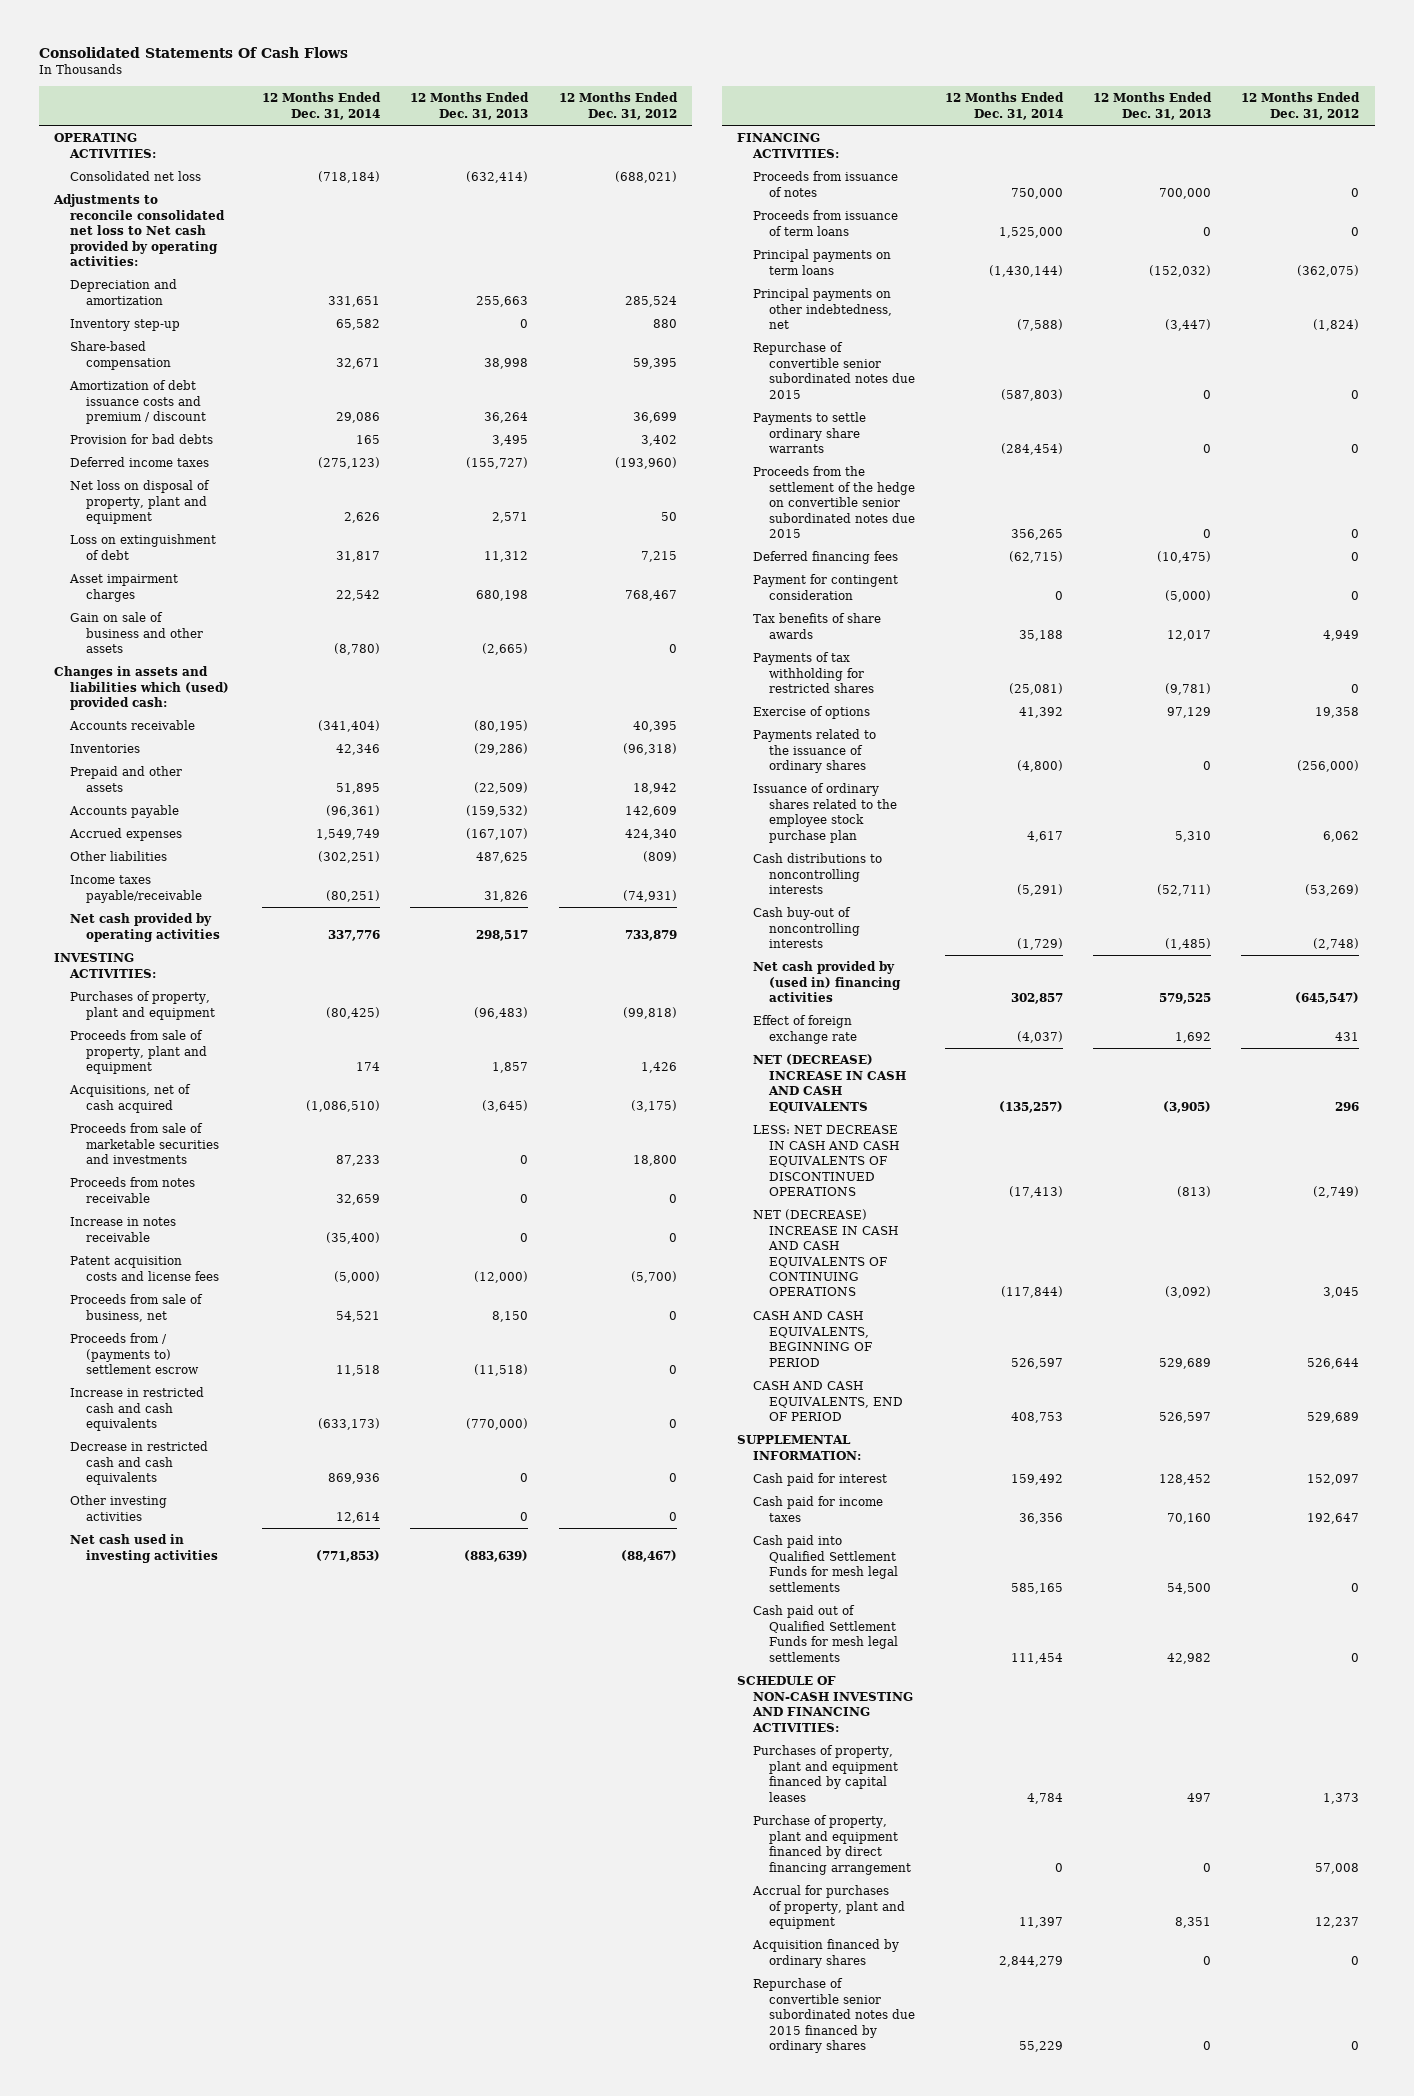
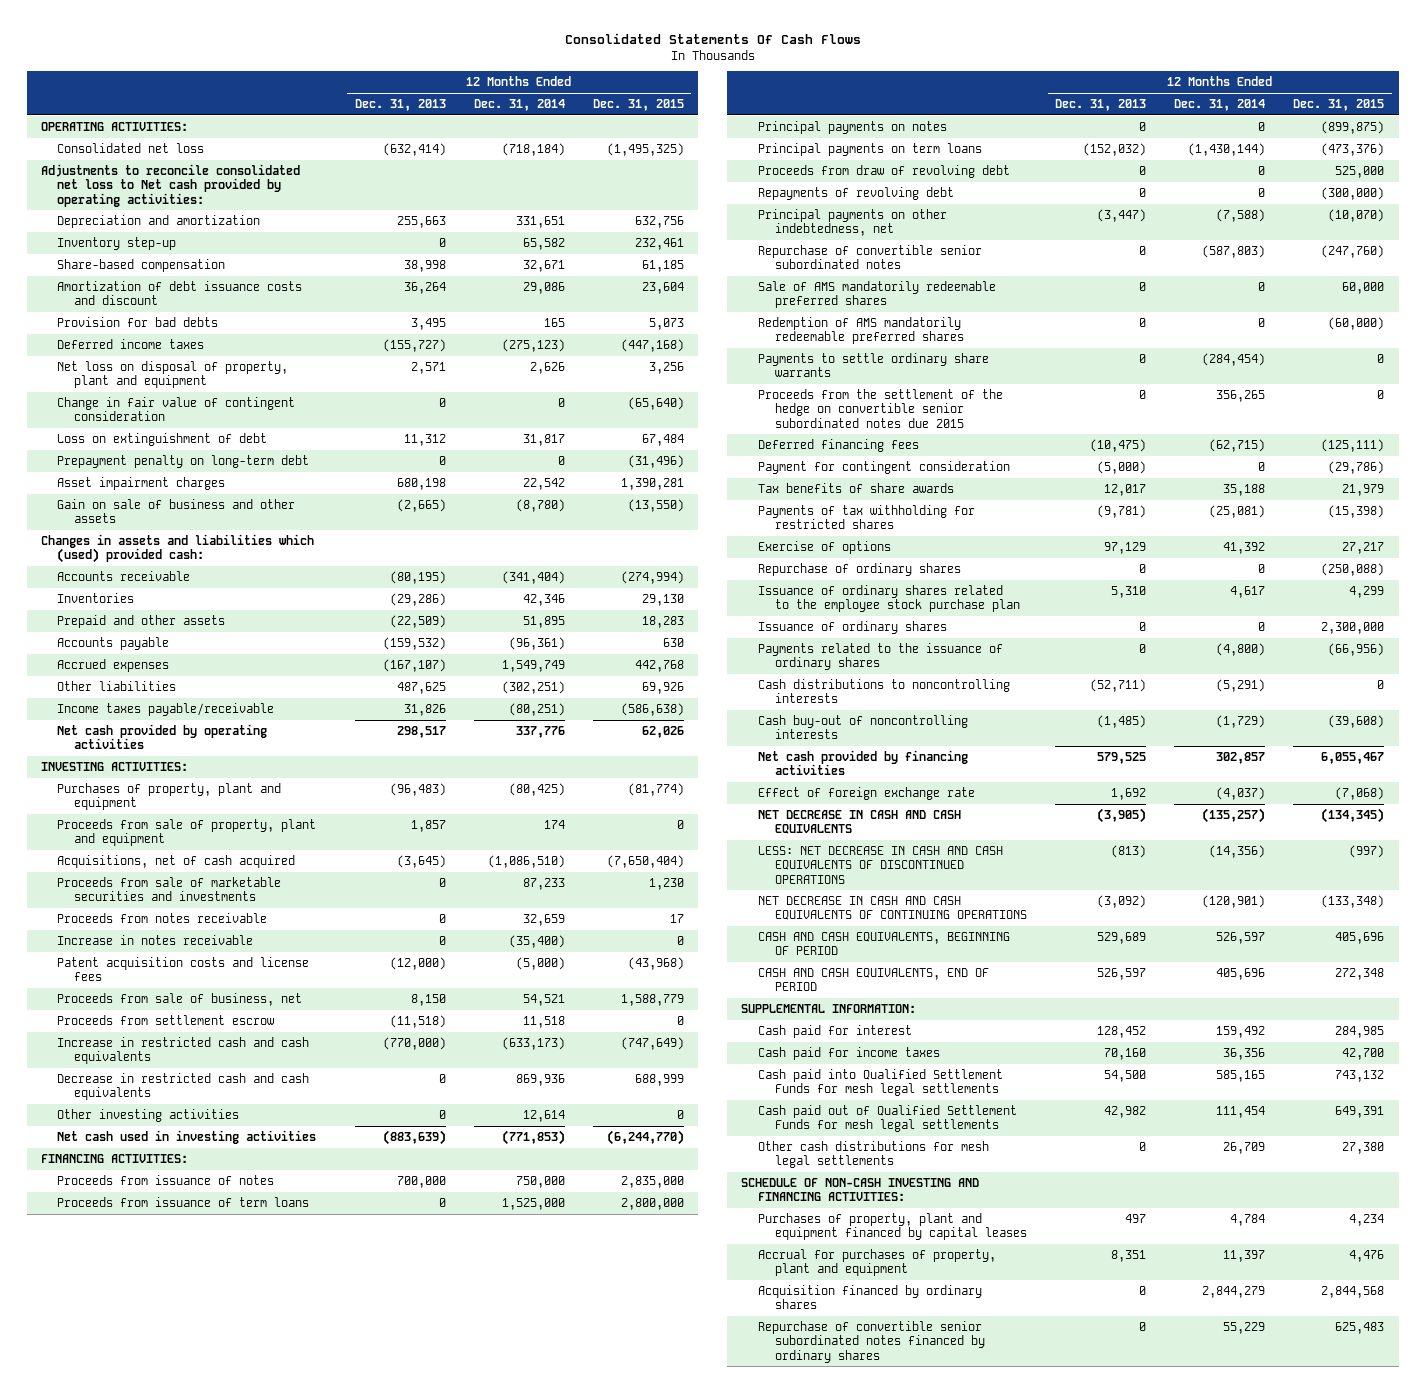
- | 12 Months Ended Dec. 31, 2014 | 12 Months Ended Dec. 31, 2013 | 12 Months Ended Dec. 31, 2012
+ | 12 Months Ended Dec. 31, 2013 | 12 Months Ended Dec. 31, 2014 | 12 Months Ended Dec. 31, 2015
- Amortization of debt issuance costs and premium / discount | 29,086 | 36,264 | 36,699
+ Amortization of debt issuance costs and discount | 36,264 | 29,086 | 23,604
+ Change in fair value of contingent consideration | 0 | 0 | (65,640)
+ Prepayment penalty on long-term debt | 0 | 0 | (31,496)
- Proceeds from / (payments to) settlement escrow | 11,518 | (11,518) | 0
+ Proceeds from settlement escrow | (11,518) | 11,518 | 0
+ Principal payments on notes | 0 | 0 | (899,875)
+ Proceeds from draw of revolving debt | 0 | 0 | 525,000
+ Repayments of revolving debt | 0 | 0 | (300,000)
- Repurchase of convertible senior subordinated notes due 2015 | (587,803) | 0 | 0
+ Repurchase of convertible senior subordinated notes | 0 | (587,803) | (247,760)
+ Sale of AMS mandatorily redeemable preferred shares | 0 | 0 | 60,000
+ Redemption of AMS mandatorily redeemable preferred shares | 0 | 0 | (60,000)
+ Repurchase of ordinary shares | 0 | 0 | (250,088)
+ Issuance of ordinary shares | 0 | 0 | 2,300,000
moved down: Payments related to the issuance of ordinary shares | 0 | (4,800) | (66,956)
- Net cash provided by (used in) financing activities | 302,857 | 579,525 | (645,547)
+ Net cash provided by financing activities | 579,525 | 302,857 | 6,055,467
- NET (DECREASE) INCREASE IN CASH AND CASH EQUIVALENTS | (135,257) | (3,905) | 296
- LESS: NET DECREASE IN CASH AND CASH EQUIVALENTS OF DISCONTINUED OPERATIONS | (17,413) | (813) | (2,749)
- NET (DECREASE) INCREASE IN CASH AND CASH EQUIVALENTS OF CONTINUING OPERATIONS | (117,844) | (3,092) | 3,045
+ NET DECREASE IN CASH AND CASH EQUIVALENTS | (3,905) | (135,257) | (134,345)
+ LESS: NET DECREASE IN CASH AND CASH EQUIVALENTS OF DISCONTINUED OPERATIONS | (813) | (14,356) | (997)
+ NET DECREASE IN CASH AND CASH EQUIVALENTS OF CONTINUING OPERATIONS | (3,092) | (120,901) | (133,348)
- CASH AND CASH EQUIVALENTS, END OF PERIOD | 408,753 | 526,597 | 529,689
+ CASH AND CASH EQUIVALENTS, END OF PERIOD | 526,597 | 405,696 | 272,348
+ Other cash distributions for mesh legal settlements | 0 | 26,709 | 27,380
- Purchase of property, plant and equipment financed by direct financing arrangement | 0 | 0 | 57,008
- Repurchase of convertible senior subordinated notes due 2015 financed by ordinary shares | 55,229 | 0 | 0
+ Repurchase of convertible senior subordinated notes financed by ordinary shares | 0 | 55,229 | 625,483

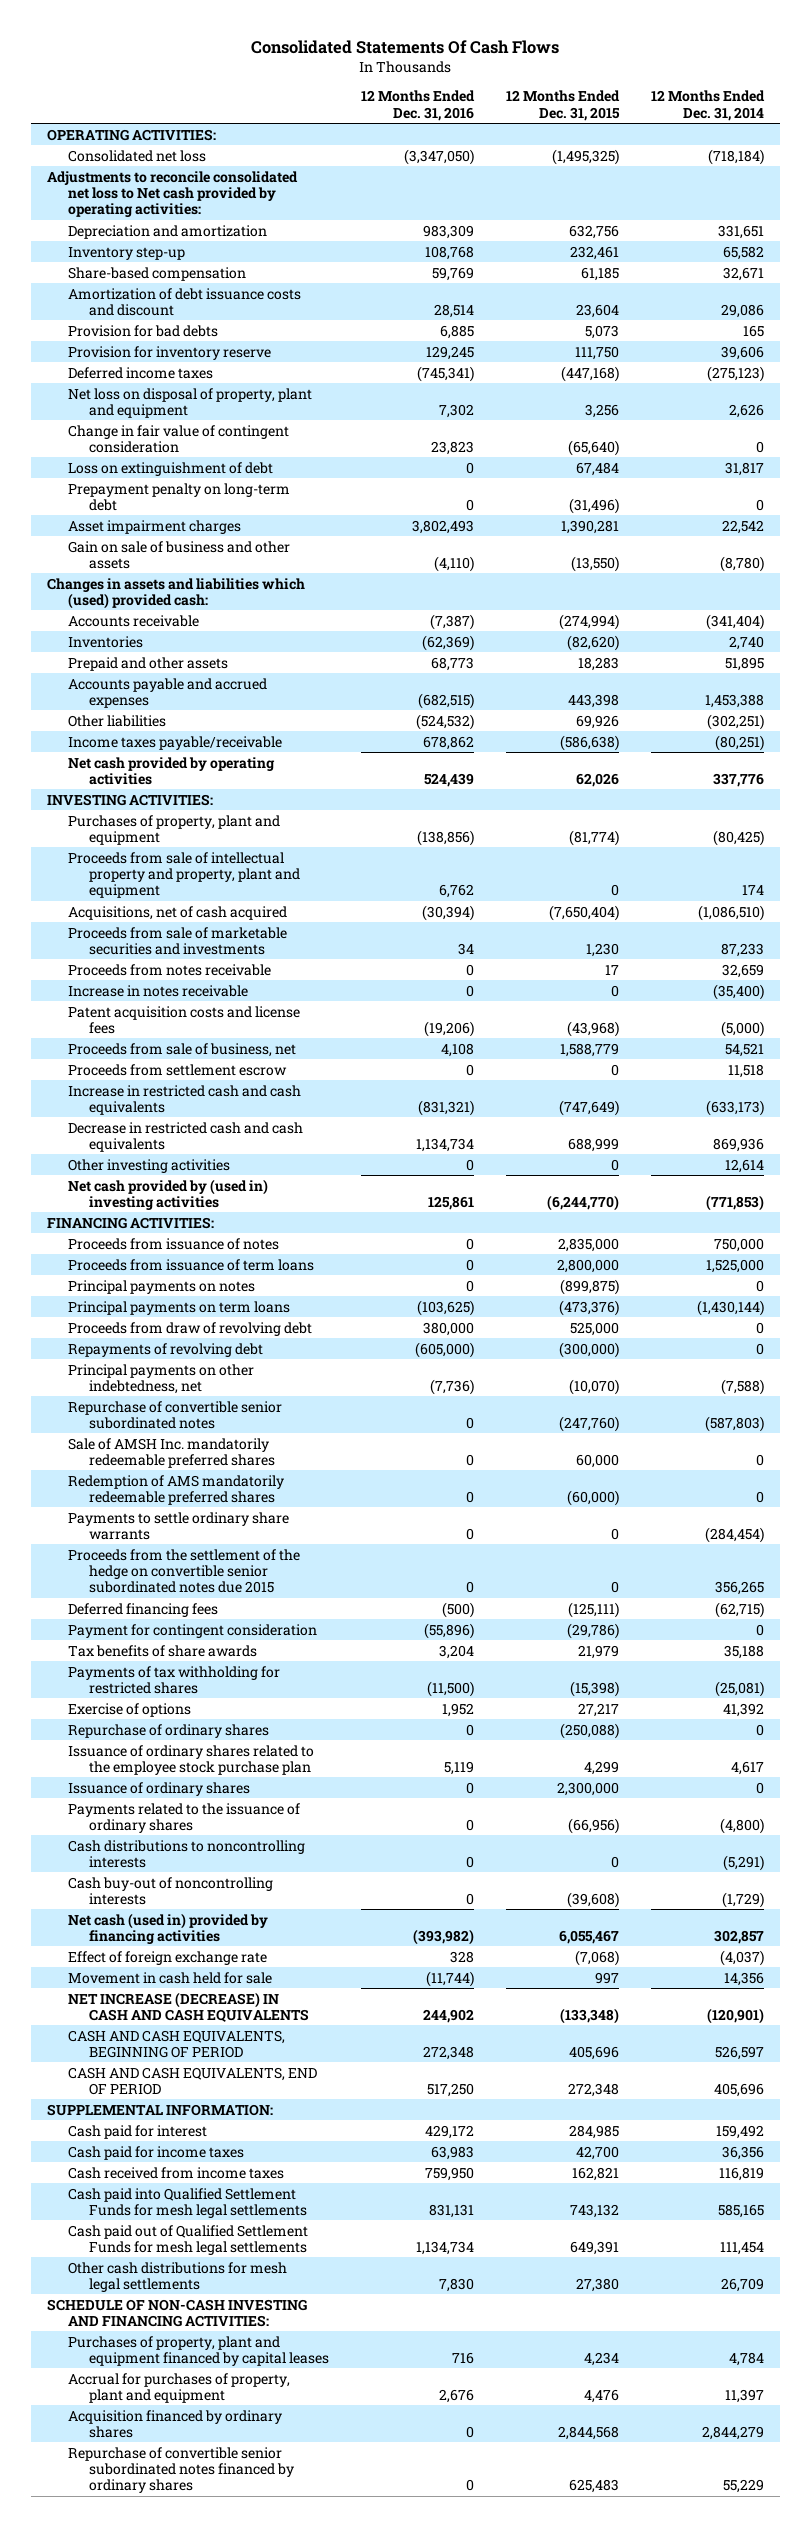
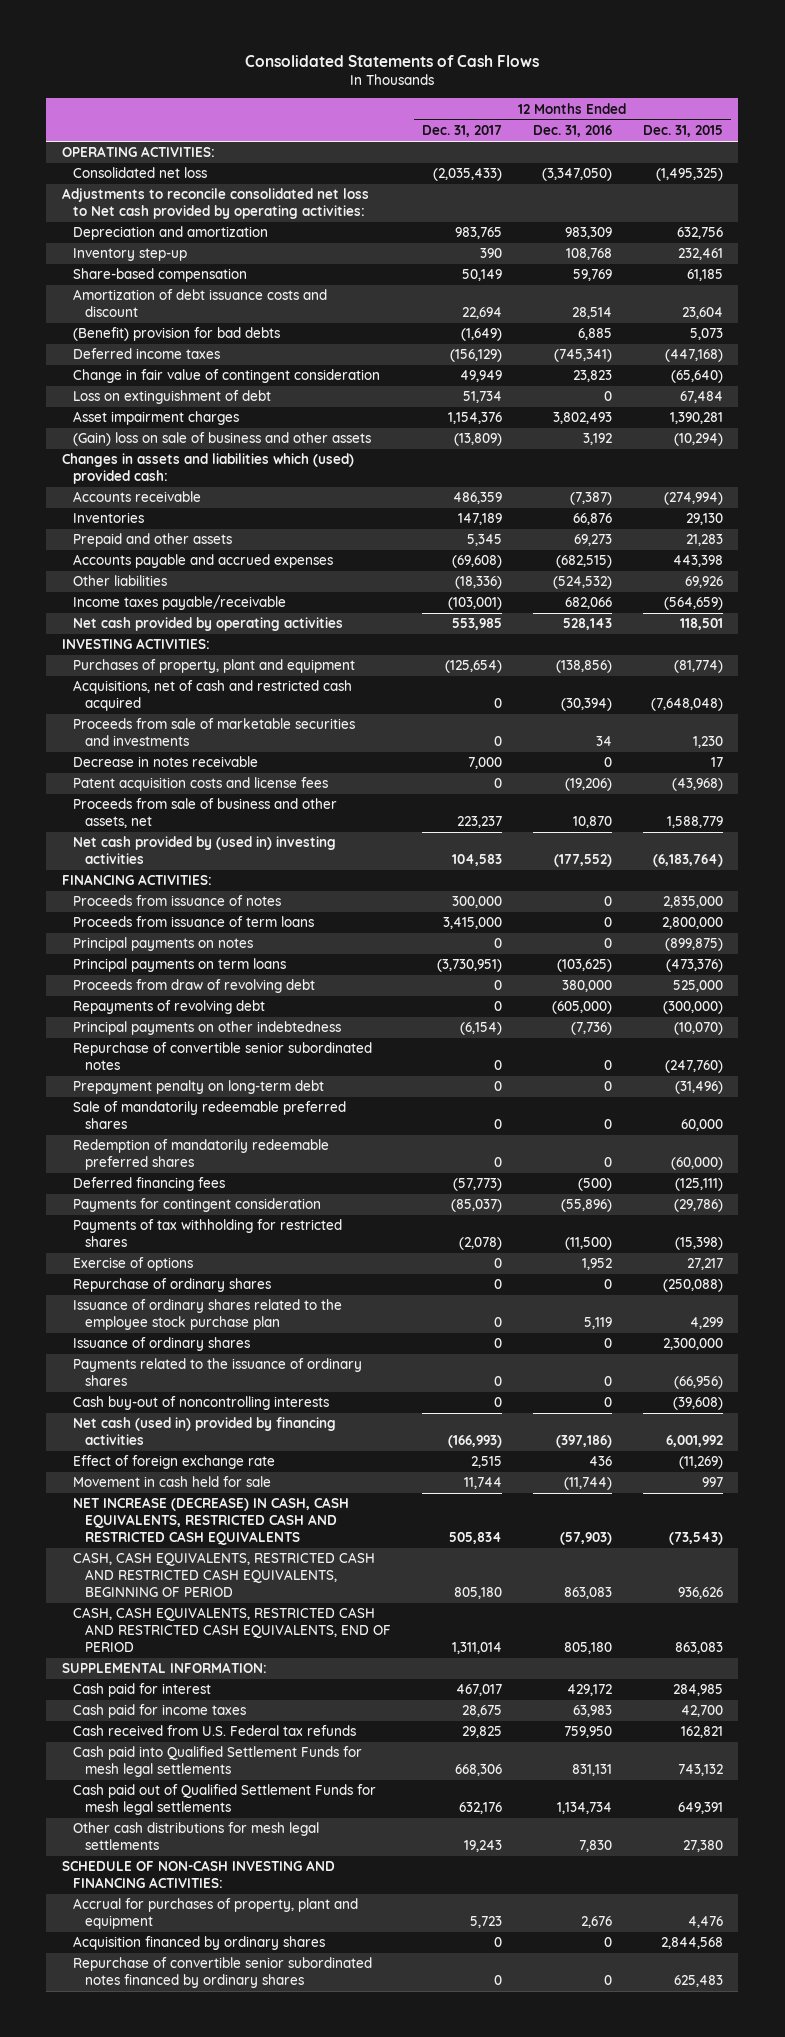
- Consolidated Statements Of Cash Flows
+ Consolidated Statements of Cash Flows
- | 12 Months Ended Dec. 31, 2016 | 12 Months Ended Dec. 31, 2015 | 12 Months Ended Dec. 31, 2014
+ | 12 Months Ended Dec. 31, 2017 | 12 Months Ended Dec. 31, 2016 | 12 Months Ended Dec. 31, 2015
- Provision for bad debts | 6,885 | 5,073 | 165
- Provision for inventory reserve | 129,245 | 111,750 | 39,606
+ (Benefit) provision for bad debts | (1,649) | 6,885 | 5,073
- Net loss on disposal of property, plant and equipment | 7,302 | 3,256 | 2,626
- Gain on sale of business and other assets | (4,110) | (13,550) | (8,780)
+ (Gain) loss on sale of business and other assets | (13,809) | 3,192 | (10,294)
- Inventories | (62,369) | (82,620) | 2,740
- Prepaid and other assets | 68,773 | 18,283 | 51,895
+ Inventories | 147,189 | 66,876 | 29,130
+ Prepaid and other assets | 5,345 | 69,273 | 21,283
- Income taxes payable/receivable | 678,862 | (586,638) | (80,251)
- Net cash provided by operating activities | 524,439 | 62,026 | 337,776
+ Income taxes payable/receivable | (103,001) | 682,066 | (564,659)
+ Net cash provided by operating activities | 553,985 | 528,143 | 118,501
- Proceeds from sale of intellectual property and property, plant and equipment | 6,762 | 0 | 174
- Acquisitions, net of cash acquired | (30,394) | (7,650,404) | (1,086,510)
+ Acquisitions, net of cash and restricted cash acquired | 0 | (30,394) | (7,648,048)
- Proceeds from notes receivable | 0 | 17 | 32,659
- Increase in notes receivable | 0 | 0 | (35,400)
+ Decrease in notes receivable | 7,000 | 0 | 17
- Proceeds from sale of business, net | 4,108 | 1,588,779 | 54,521
- Proceeds from settlement escrow | 0 | 0 | 11,518
- Increase in restricted cash and cash equivalents | (831,321) | (747,649) | (633,173)
- Decrease in restricted cash and cash equivalents | 1,134,734 | 688,999 | 869,936
- Other investing activities | 0 | 0 | 12,614
- Net cash provided by (used in) investing activities | 125,861 | (6,244,770) | (771,853)
+ Proceeds from sale of business and other assets, net | 223,237 | 10,870 | 1,588,779
+ Net cash provided by (used in) investing activities | 104,583 | (177,552) | (6,183,764)
- Principal payments on other indebtedness, net | (7,736) | (10,070) | (7,588)
+ Principal payments on other indebtedness | (6,154) | (7,736) | (10,070)
- Sale of AMSH Inc. mandatorily redeemable preferred shares | 0 | 60,000 | 0
- Redemption of AMS mandatorily redeemable preferred shares | 0 | (60,000) | 0
- Payments to settle ordinary share warrants | 0 | 0 | (284,454)
- Proceeds from the settlement of the hedge on convertible senior subordinated notes due 2015 | 0 | 0 | 356,265
moved down: Prepayment penalty on long-term debt | 0 | 0 | (31,496)
+ Sale of mandatorily redeemable preferred shares | 0 | 0 | 60,000
+ Redemption of mandatorily redeemable preferred shares | 0 | 0 | (60,000)
- Payment for contingent consideration | (55,896) | (29,786) | 0
- Tax benefits of share awards | 3,204 | 21,979 | 35,188
+ Payments for contingent consideration | (85,037) | (55,896) | (29,786)
- Cash distributions to noncontrolling interests | 0 | 0 | (5,291)
- Net cash (used in) provided by financing activities | (393,982) | 6,055,467 | 302,857
- Effect of foreign exchange rate | 328 | (7,068) | (4,037)
+ Net cash (used in) provided by financing activities | (166,993) | (397,186) | 6,001,992
+ Effect of foreign exchange rate | 2,515 | 436 | (11,269)
- NET INCREASE (DECREASE) IN CASH AND CASH EQUIVALENTS | 244,902 | (133,348) | (120,901)
- CASH AND CASH EQUIVALENTS, BEGINNING OF PERIOD | 272,348 | 405,696 | 526,597
- CASH AND CASH EQUIVALENTS, END OF PERIOD | 517,250 | 272,348 | 405,696
+ NET INCREASE (DECREASE) IN CASH, CASH EQUIVALENTS, RESTRICTED CASH AND RESTRICTED CASH EQUIVALENTS | 505,834 | (57,903) | (73,543)
+ CASH, CASH EQUIVALENTS, RESTRICTED CASH AND RESTRICTED CASH EQUIVALENTS, BEGINNING OF PERIOD | 805,180 | 863,083 | 936,626
+ CASH, CASH EQUIVALENTS, RESTRICTED CASH AND RESTRICTED CASH EQUIVALENTS, END OF PERIOD | 1,311,014 | 805,180 | 863,083
- Cash received from income taxes | 759,950 | 162,821 | 116,819
+ Cash received from U.S. Federal tax refunds | 29,825 | 759,950 | 162,821
- Purchases of property, plant and equipment financed by capital leases | 716 | 4,234 | 4,784

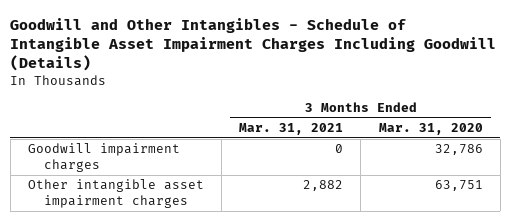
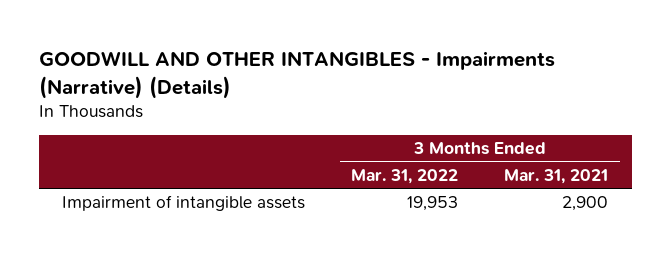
- Goodwill and Other Intangibles - Schedule of Intangible Asset Impairment Charges Including Goodwill (Details)
+ GOODWILL AND OTHER INTANGIBLES - Impairments (Narrative) (Details)
- | 3 Months Ended Mar. 31, 2021 | 3 Months Ended Mar. 31, 2020
+ | 3 Months Ended Mar. 31, 2022 | 3 Months Ended Mar. 31, 2021
- Goodwill impairment charges | 0 | 32,786
- Other intangible asset impairment charges | 2,882 | 63,751
+ Impairment of intangible assets | 19,953 | 2,900

